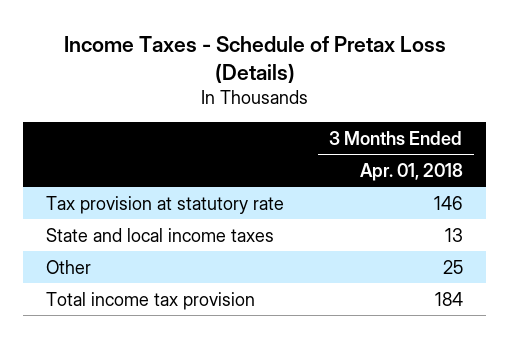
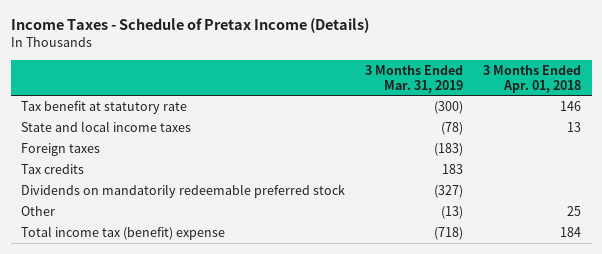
- Income Taxes - Schedule of Pretax Loss (Details)
+ Income Taxes - Schedule of Pretax Income (Details)
- | 3 Months Ended Apr. 01, 2018
+ | 3 Months Ended Mar. 31, 2019 | 3 Months Ended Apr. 01, 2018
- Tax provision at statutory rate | 146
+ Tax benefit at statutory rate | (300) | 146
+ Foreign taxes | (183) |
+ Tax credits | 183 |
+ Dividends on mandatorily redeemable preferred stock | (327) |
- Total income tax provision | 184
+ Total income tax (benefit) expense | (718) | 184

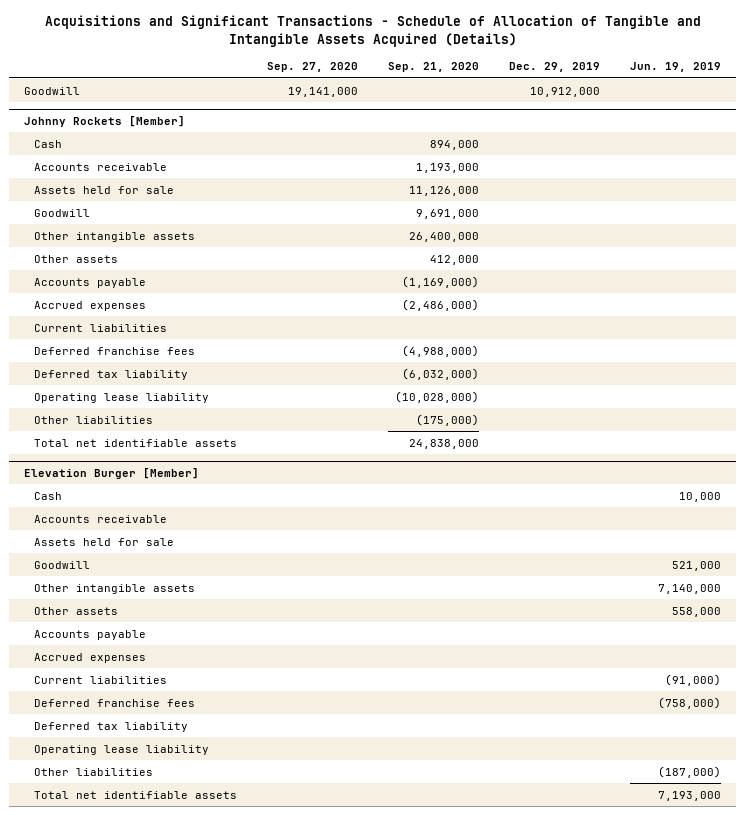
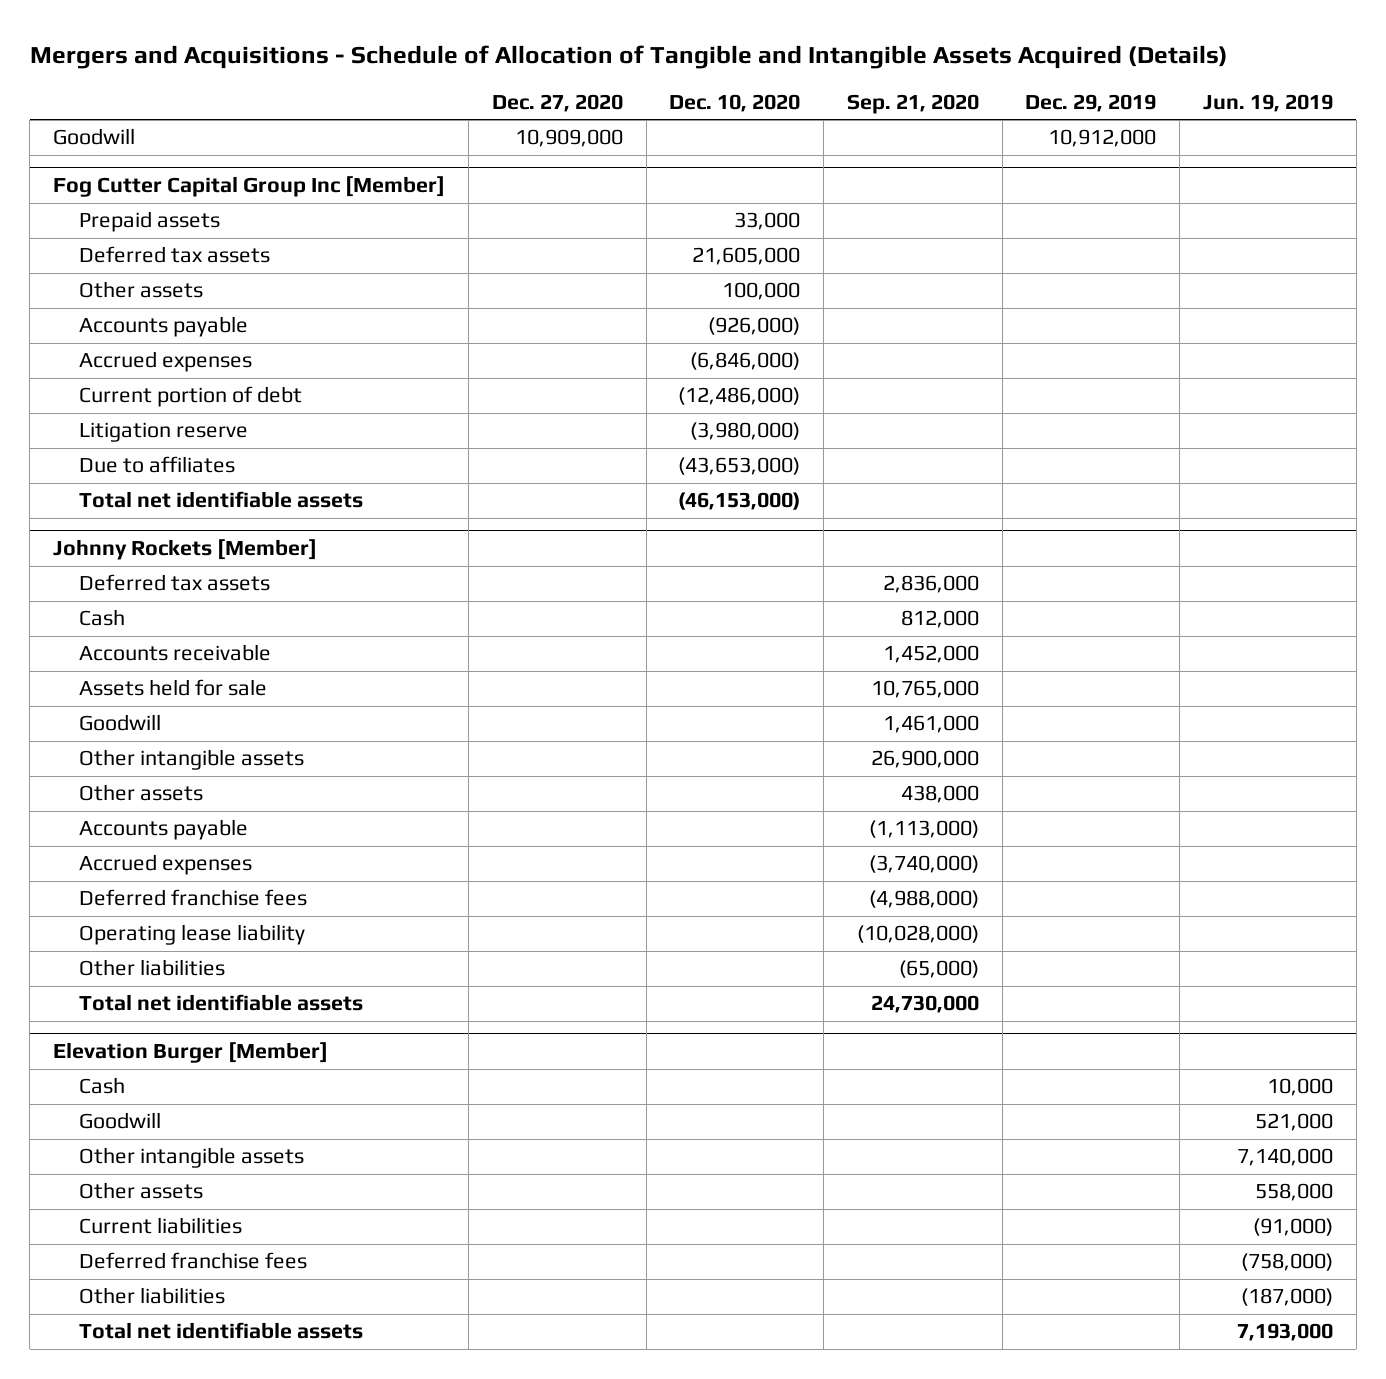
- Acquisitions and Significant Transactions - Schedule of Allocation of Tangible and Intangible Assets Acquired (Details)
+ Mergers and Acquisitions - Schedule of Allocation of Tangible and Intangible Assets Acquired (Details)
- | Sep. 27, 2020 | Sep. 21, 2020 | Dec. 29, 2019 | Jun. 19, 2019
+ | Dec. 27, 2020 | Dec. 10, 2020 | Sep. 21, 2020 | Dec. 29, 2019 | Jun. 19, 2019
+ Fog Cutter Capital Group Inc [Member]
+ Prepaid assets | | 33,000 | | |
+ Deferred tax assets | | 21,605,000 | | |
+ Other assets | | 100,000 | | |
+ Accounts payable | | (926,000) | | |
+ Accrued expenses | | (6,846,000) | | |
+ Current portion of debt | | (12,486,000) | | |
+ Litigation reserve | | (3,980,000) | | |
+ Due to affiliates | | (43,653,000) | | |
+ Total net identifiable assets | | (46,153,000) | | |
@ Johnny Rockets [Member]
- Cash | | 894,000 | |
- Accounts receivable | | 1,193,000 | |
- Assets held for sale | | 11,126,000 | |
- Goodwill | | 9,691,000 | |
- Other intangible assets | | 26,400,000 | |
- Other assets | | 412,000 | |
- Accounts payable | | (1,169,000) | |
- Accrued expenses | | (2,486,000) | |
- Current liabilities
+ Deferred tax assets | | | 2,836,000 | |
+ Cash | | | 812,000 | |
+ Accounts receivable | | | 1,452,000 | |
+ Assets held for sale | | | 10,765,000 | |
+ Goodwill | | | 1,461,000 | |
+ Other intangible assets | | | 26,900,000 | |
+ Other assets | | | 438,000 | |
+ Accounts payable | | | (1,113,000) | |
+ Accrued expenses | | | (3,740,000) | |
- Deferred tax liability | | (6,032,000) | |
- Other liabilities | | (175,000) | |
- Total net identifiable assets | | 24,838,000 | |
+ Other liabilities | | | (65,000) | |
+ Total net identifiable assets | | | 24,730,000 | |
@ Elevation Burger [Member]
- Accounts receivable
- Assets held for sale
- Accounts payable
- Accrued expenses
- Deferred tax liability
- Operating lease liability

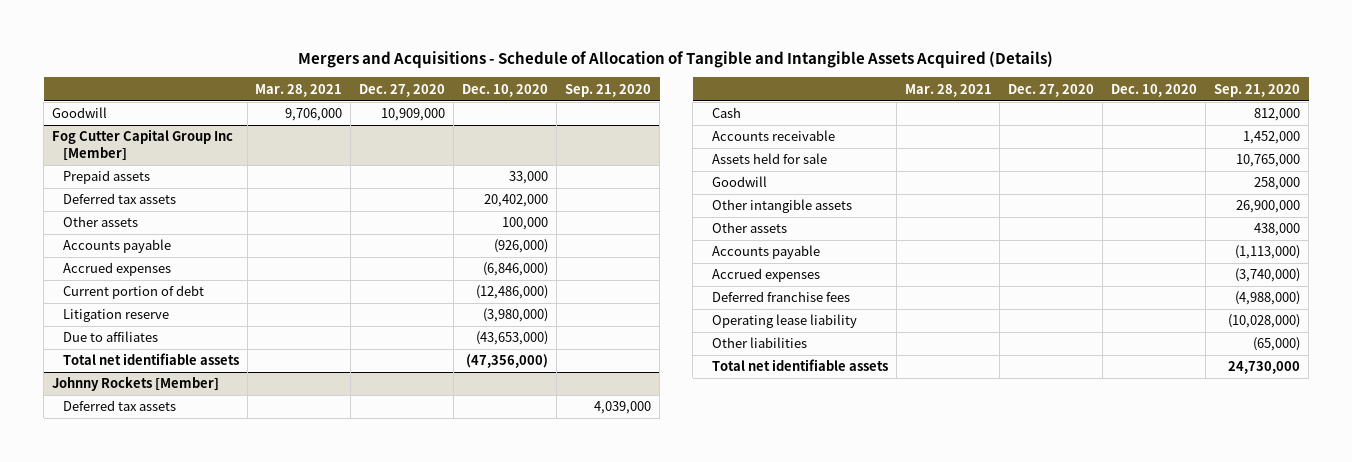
- | Dec. 27, 2020 | Dec. 10, 2020 | Sep. 21, 2020 | Dec. 29, 2019 | Jun. 19, 2019
+ | Mar. 28, 2021 | Dec. 27, 2020 | Dec. 10, 2020 | Sep. 21, 2020
@ Fog Cutter Capital Group Inc [Member]
- Deferred tax assets | | 21,605,000 | | |
+ Deferred tax assets | | | 20,402,000 |
- Total net identifiable assets | | (46,153,000) | | |
+ Total net identifiable assets | | | (47,356,000) |
@ Johnny Rockets [Member]
- Deferred tax assets | | | 2,836,000 | |
+ Deferred tax assets | | | | 4,039,000
- Goodwill | | | 1,461,000 | |
+ Goodwill | | | | 258,000
- Elevation Burger [Member]
- Cash | | | | | 10,000
- Goodwill | | | | | 521,000
- Other intangible assets | | | | | 7,140,000
- Other assets | | | | | 558,000
- Current liabilities | | | | | (91,000)
- Deferred franchise fees | | | | | (758,000)
- Other liabilities | | | | | (187,000)
- Total net identifiable assets | | | | | 7,193,000

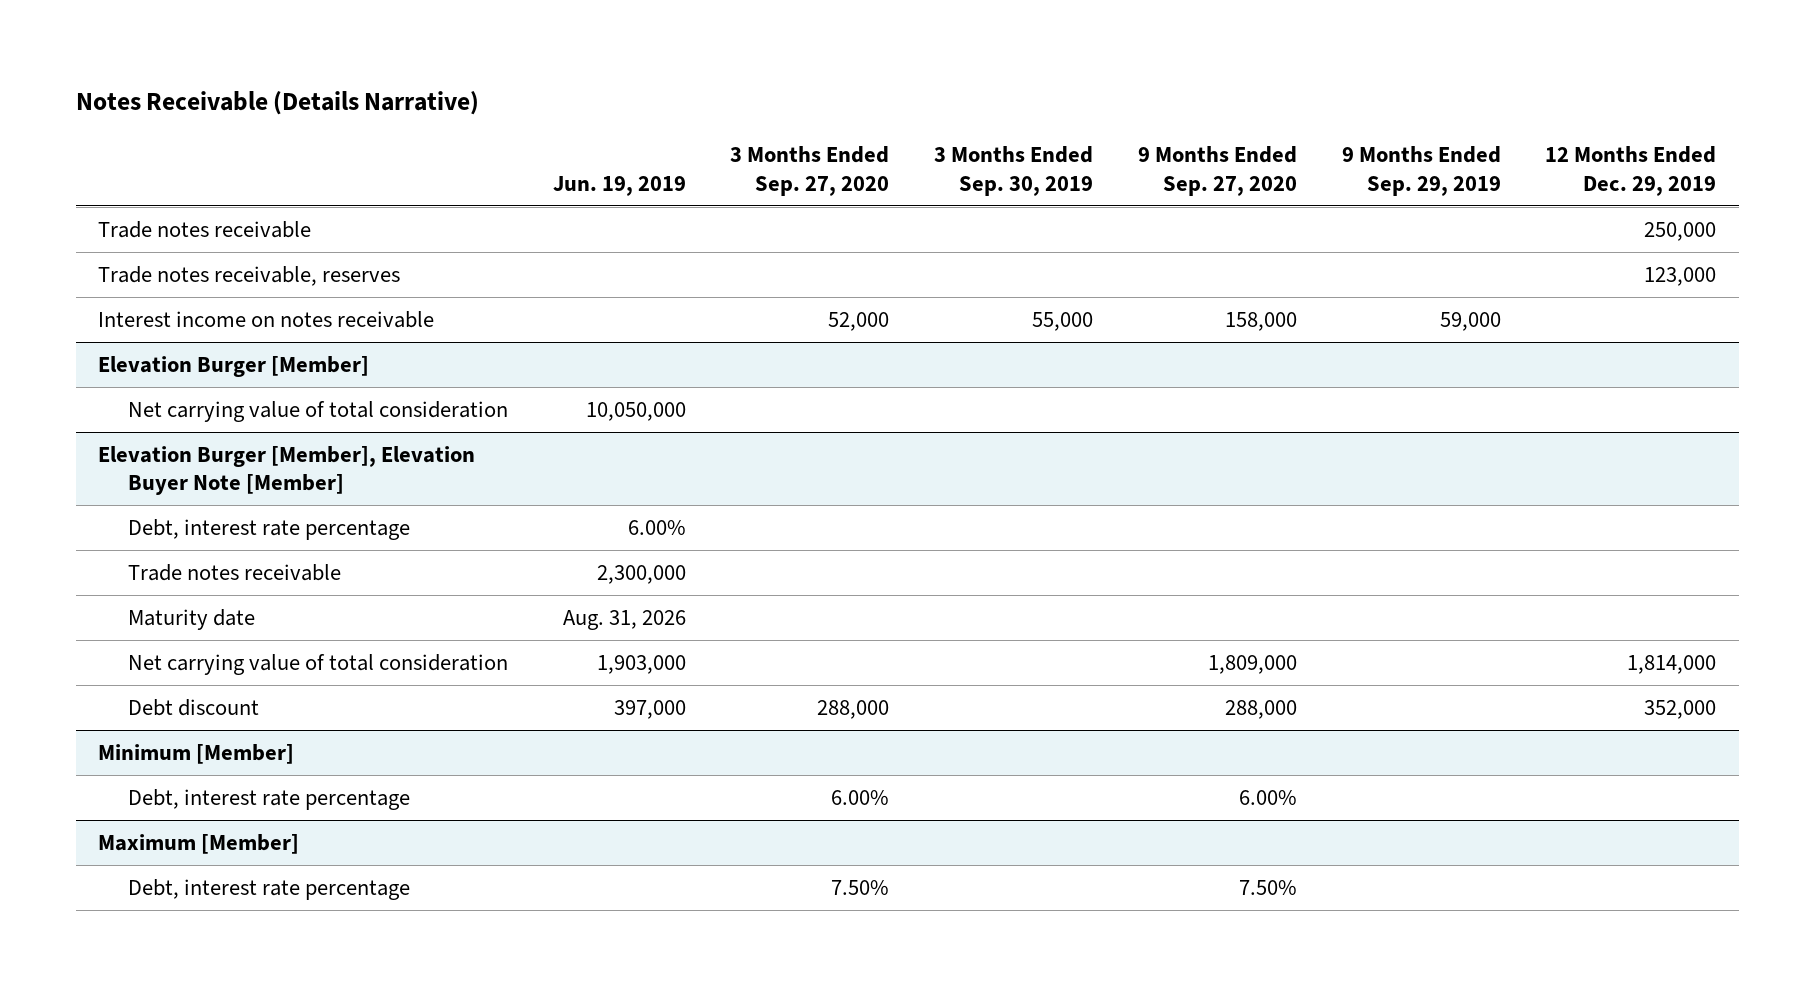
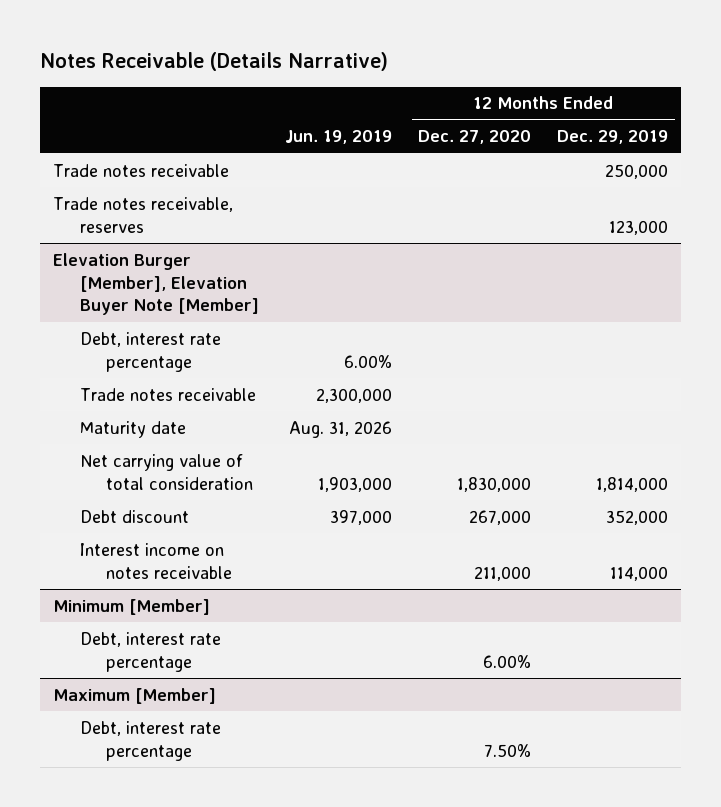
- | Jun. 19, 2019 | 3 Months Ended Sep. 27, 2020 | 3 Months Ended Sep. 30, 2019 | 9 Months Ended Sep. 27, 2020 | 9 Months Ended Sep. 29, 2019 | 12 Months Ended Dec. 29, 2019
+ | Jun. 19, 2019 | 12 Months Ended Dec. 27, 2020 | 12 Months Ended Dec. 29, 2019
- Interest income on notes receivable | | 52,000 | 55,000 | 158,000 | 59,000 |
- Elevation Burger [Member]
- Net carrying value of total consideration | 10,050,000 | | | | |
@ Elevation Burger [Member], Elevation Buyer Note [Member]
+ Interest income on notes receivable | | 211,000 | 114,000

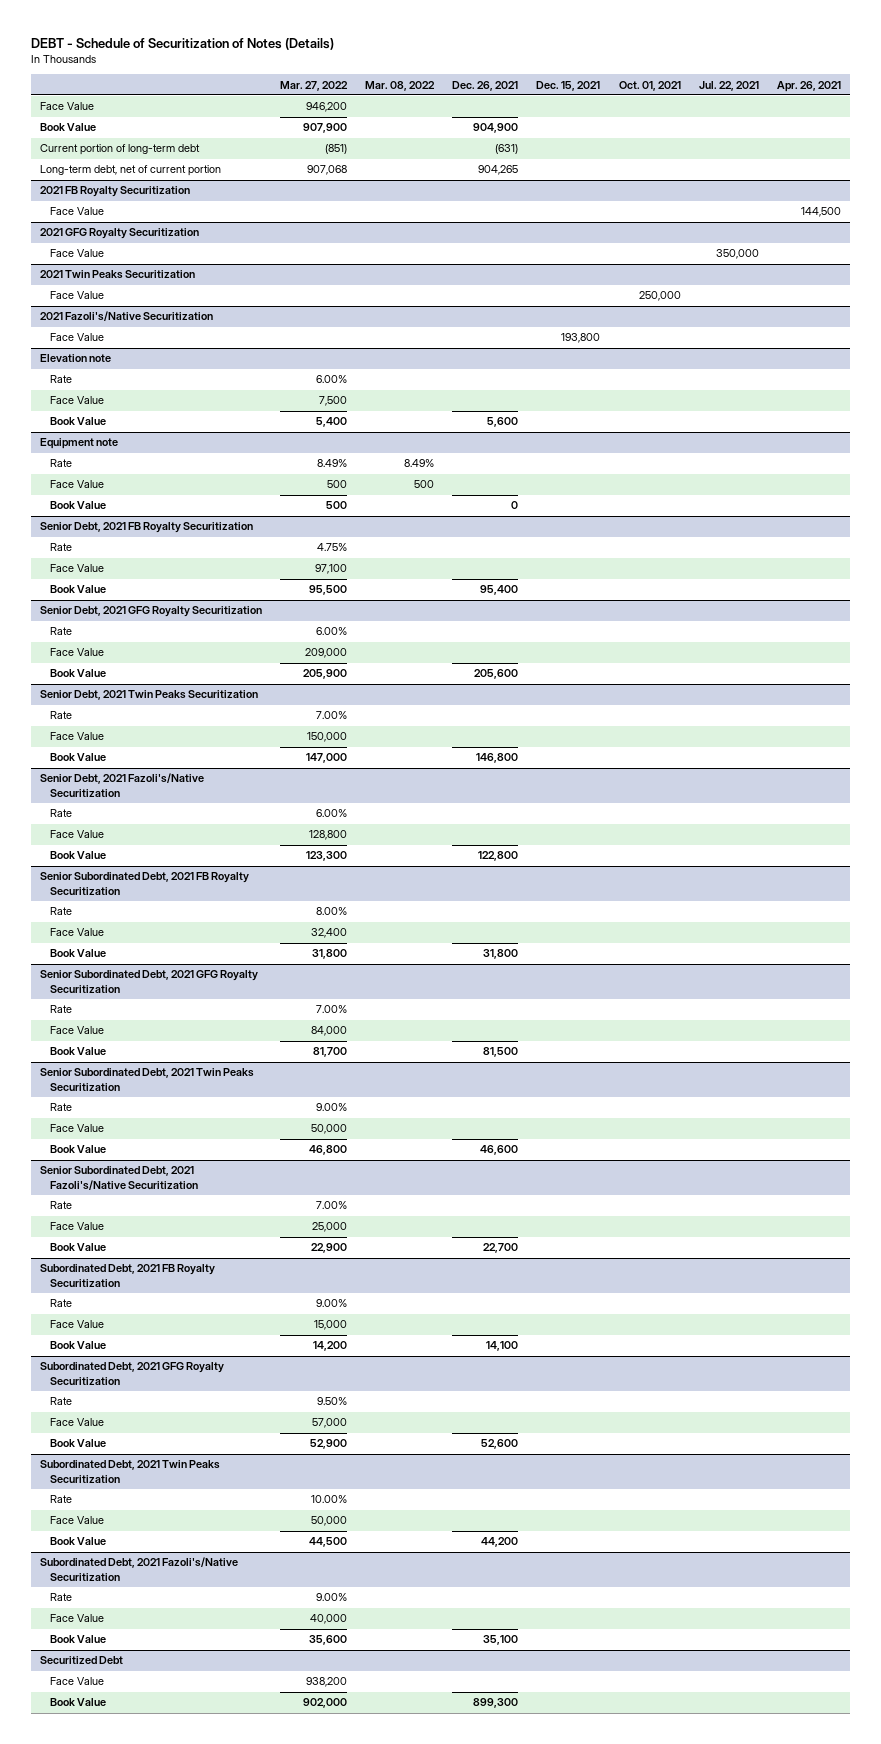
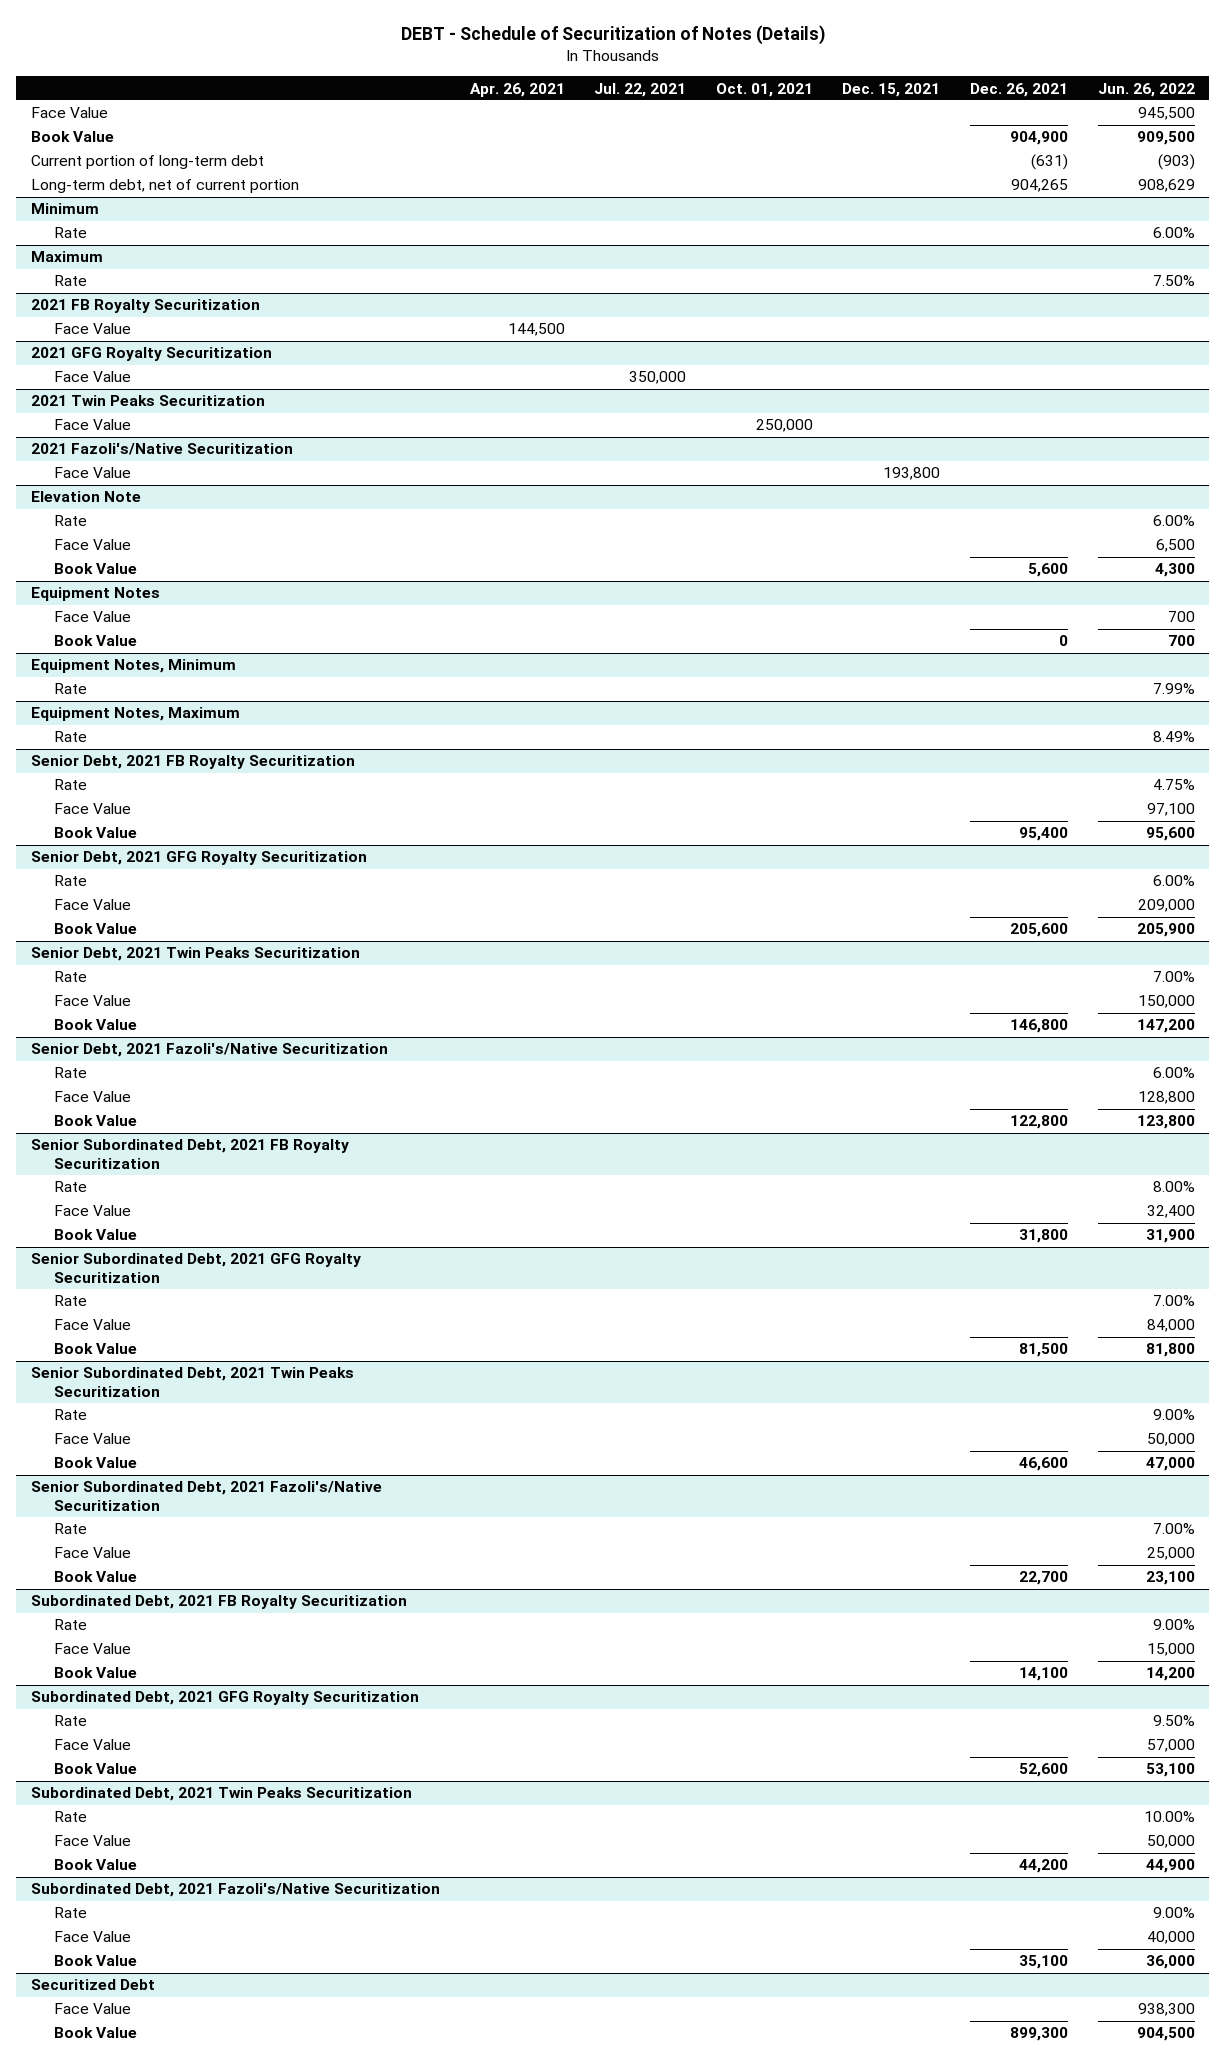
- | Mar. 27, 2022 | Mar. 08, 2022 | Dec. 26, 2021 | Dec. 15, 2021 | Oct. 01, 2021 | Jul. 22, 2021 | Apr. 26, 2021
+ | Apr. 26, 2021 | Jul. 22, 2021 | Oct. 01, 2021 | Dec. 15, 2021 | Dec. 26, 2021 | Jun. 26, 2022
+ Minimum
+ Rate | | | | | | 6.00%
+ Maximum
+ Rate | | | | | | 7.50%
- Elevation note
+ Elevation Note
- Equipment note
- Rate | 8.49% | 8.49% | | | | |
+ Equipment Notes
+ Equipment Notes, Minimum
+ Rate | | | | | | 7.99%
+ Equipment Notes, Maximum
+ Rate | | | | | | 8.49%

